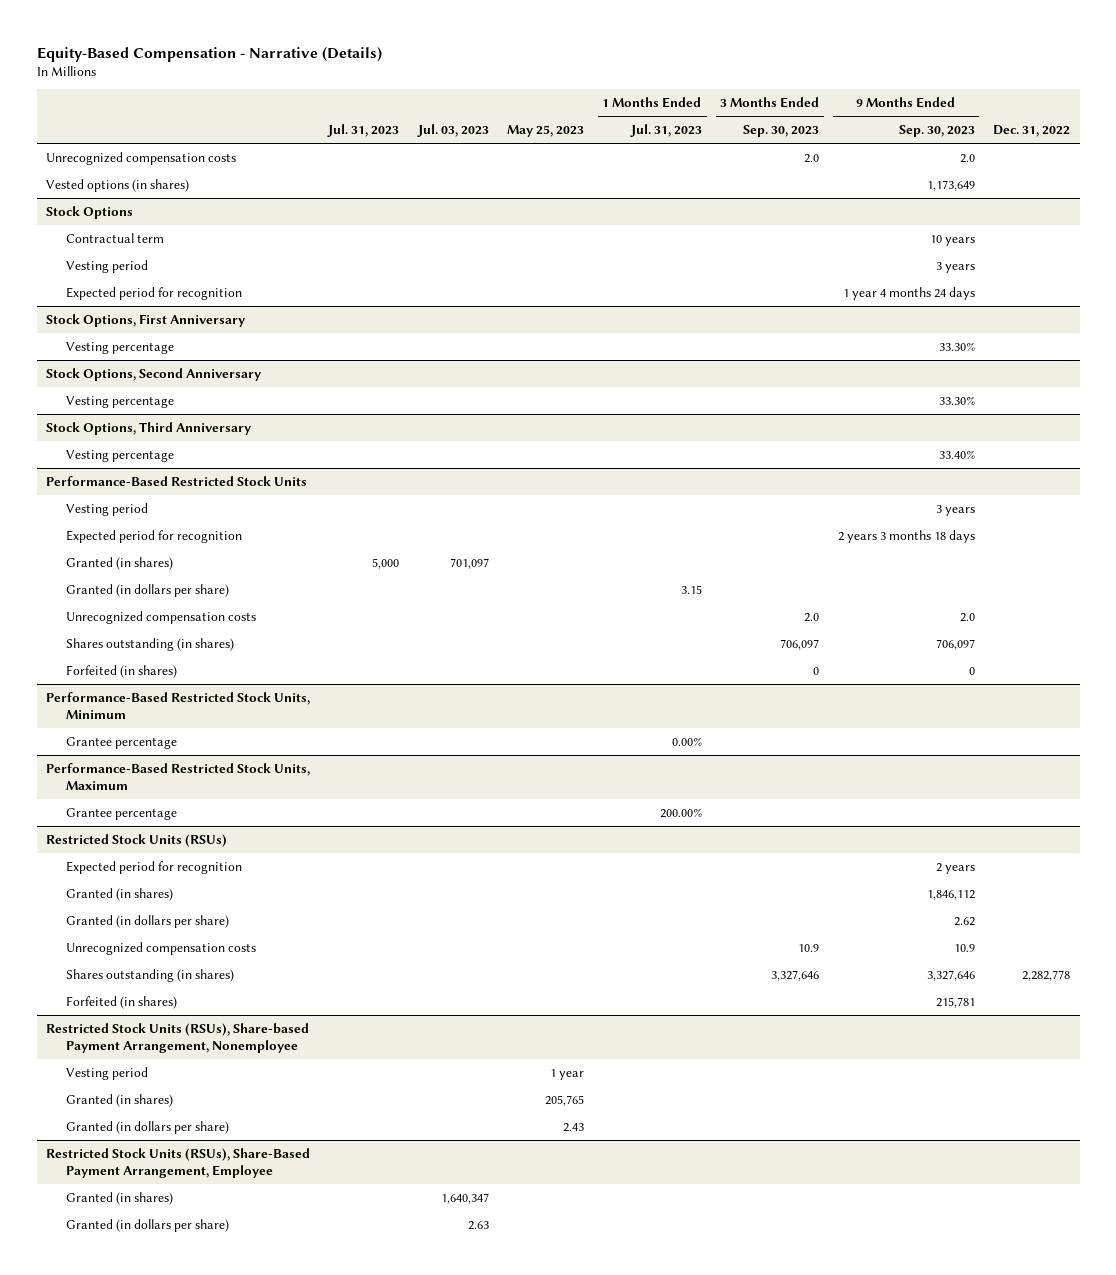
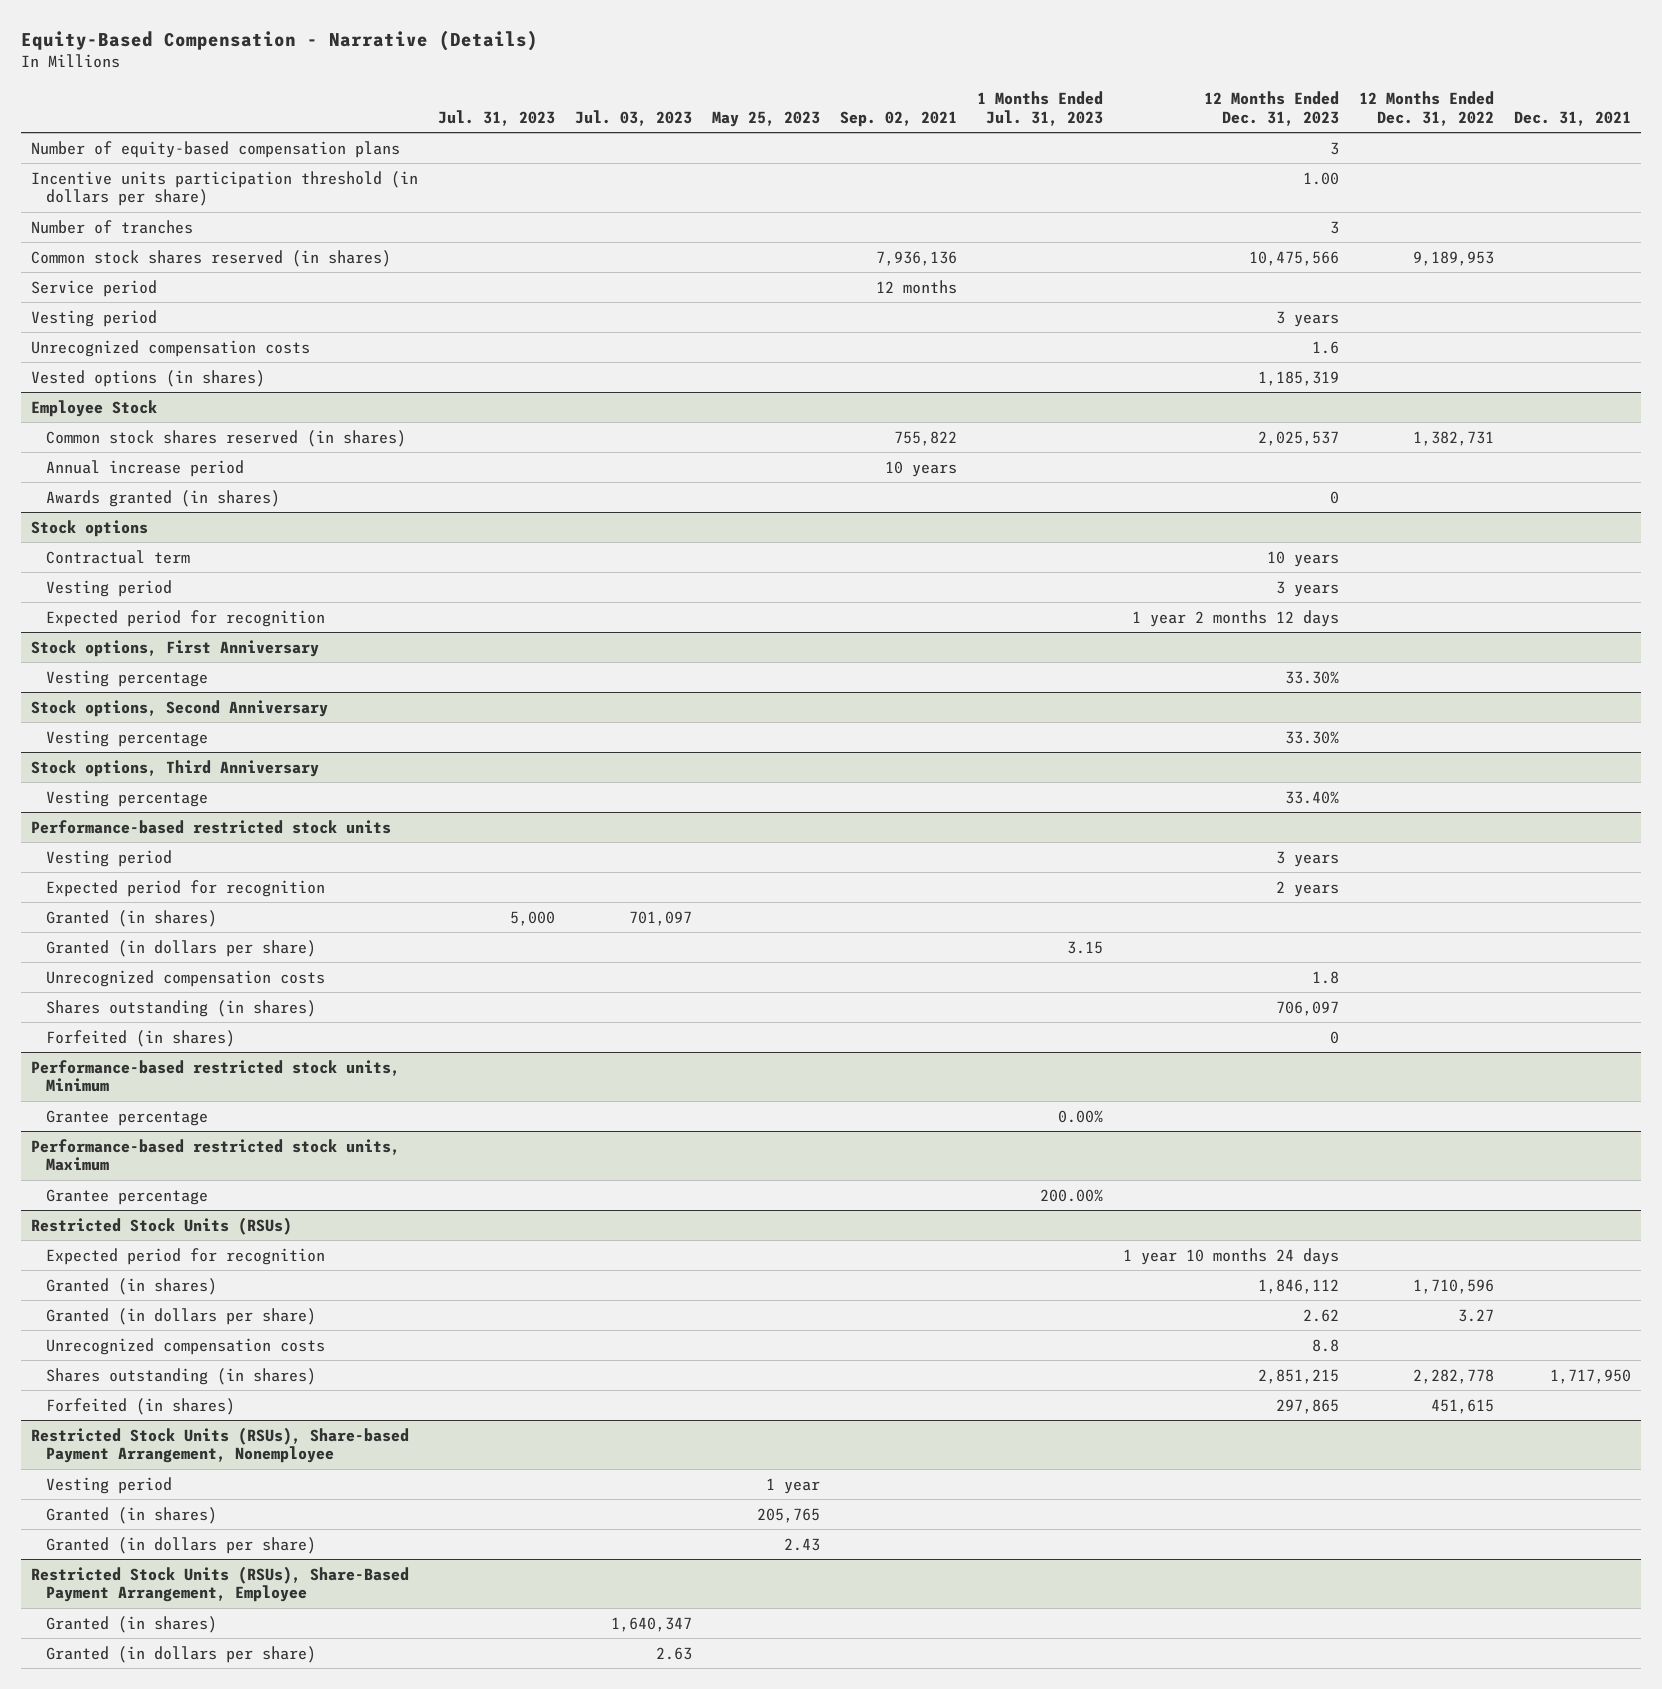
- | Jul. 31, 2023 | Jul. 03, 2023 | May 25, 2023 | 1 Months Ended Jul. 31, 2023 | 3 Months Ended Sep. 30, 2023 | 9 Months Ended Sep. 30, 2023 | Dec. 31, 2022
+ | Jul. 31, 2023 | Jul. 03, 2023 | May 25, 2023 | Sep. 02, 2021 | 1 Months Ended Jul. 31, 2023 | 12 Months Ended Dec. 31, 2023 | 12 Months Ended Dec. 31, 2022 | Dec. 31, 2021
+ Number of equity-based compensation plans | | | | | | 3 | |
+ Incentive units participation threshold (in dollars per share) | | | | | | 1.00 | |
+ Number of tranches | | | | | | 3 | |
+ Common stock shares reserved (in shares) | | | | 7,936,136 | | 10,475,566 | 9,189,953 |
+ Service period | | | | 12 months | | | |
+ Vesting period | | | | | | 3 years | |
- Stock Options
+ Employee Stock
+ Common stock shares reserved (in shares) | | | | 755,822 | | 2,025,537 | 1,382,731 |
+ Annual increase period | | | | 10 years | | | |
+ Awards granted (in shares) | | | | | | 0 | |
+ Stock options
- Stock Options, First Anniversary
+ Stock options, First Anniversary
- Stock Options, Second Anniversary
+ Stock options, Second Anniversary
- Stock Options, Third Anniversary
+ Stock options, Third Anniversary
- Performance-Based Restricted Stock Units
+ Performance-based restricted stock units
- Performance-Based Restricted Stock Units, Minimum
+ Performance-based restricted stock units, Minimum
- Performance-Based Restricted Stock Units, Maximum
+ Performance-based restricted stock units, Maximum

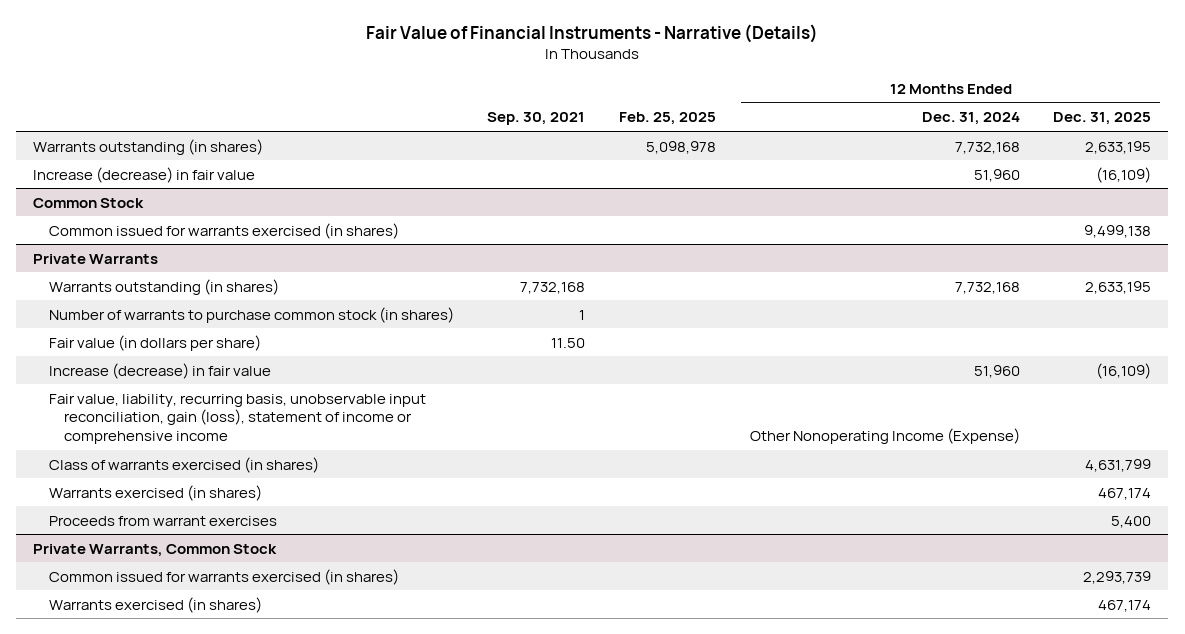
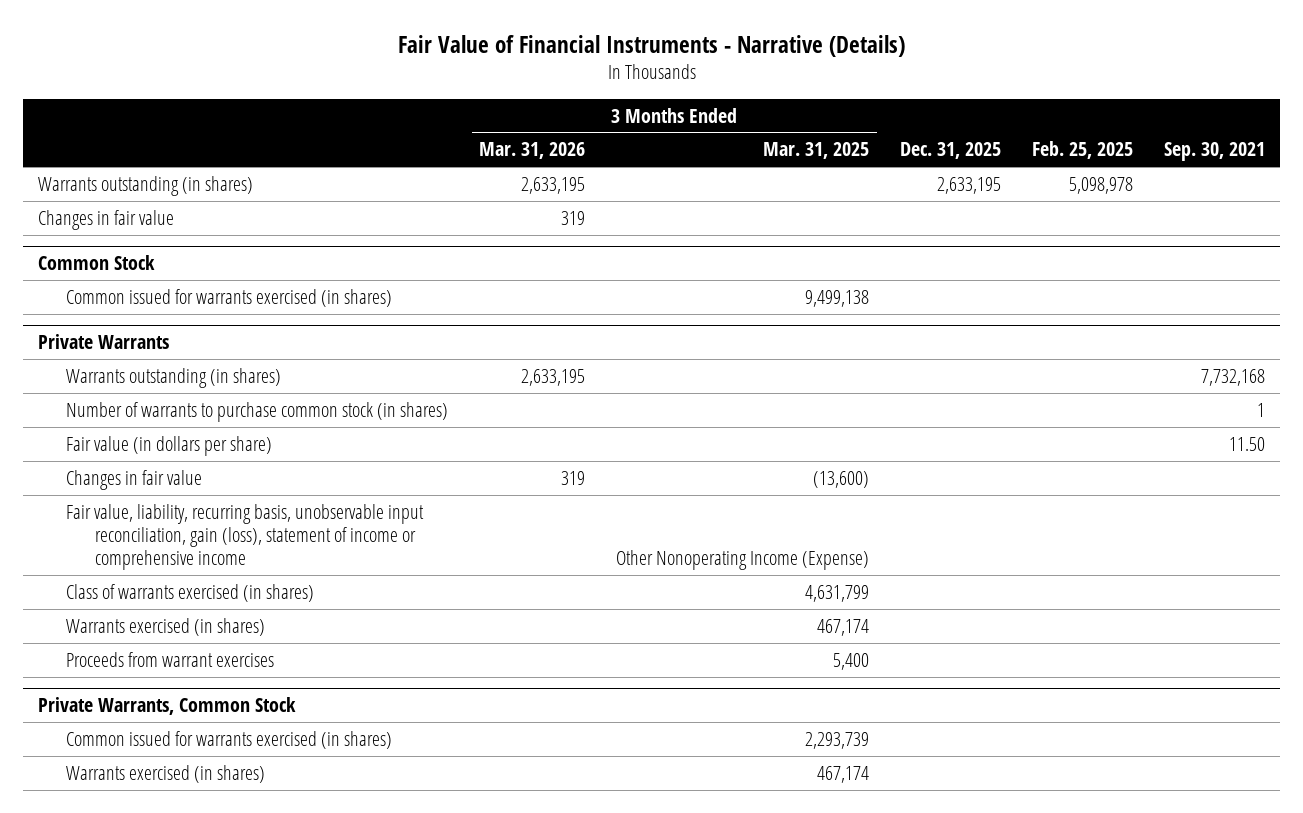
- | Sep. 30, 2021 | Feb. 25, 2025 | 12 Months Ended Dec. 31, 2024 | 12 Months Ended Dec. 31, 2025
+ | 3 Months Ended Mar. 31, 2026 | 3 Months Ended Mar. 31, 2025 | Dec. 31, 2025 | Feb. 25, 2025 | Sep. 30, 2021
- Increase (decrease) in fair value | | | 51,960 | (16,109)
+ Changes in fair value | 319 | | | |
@ Private Warrants
- Increase (decrease) in fair value | | | 51,960 | (16,109)
+ Changes in fair value | 319 | (13,600) | | |

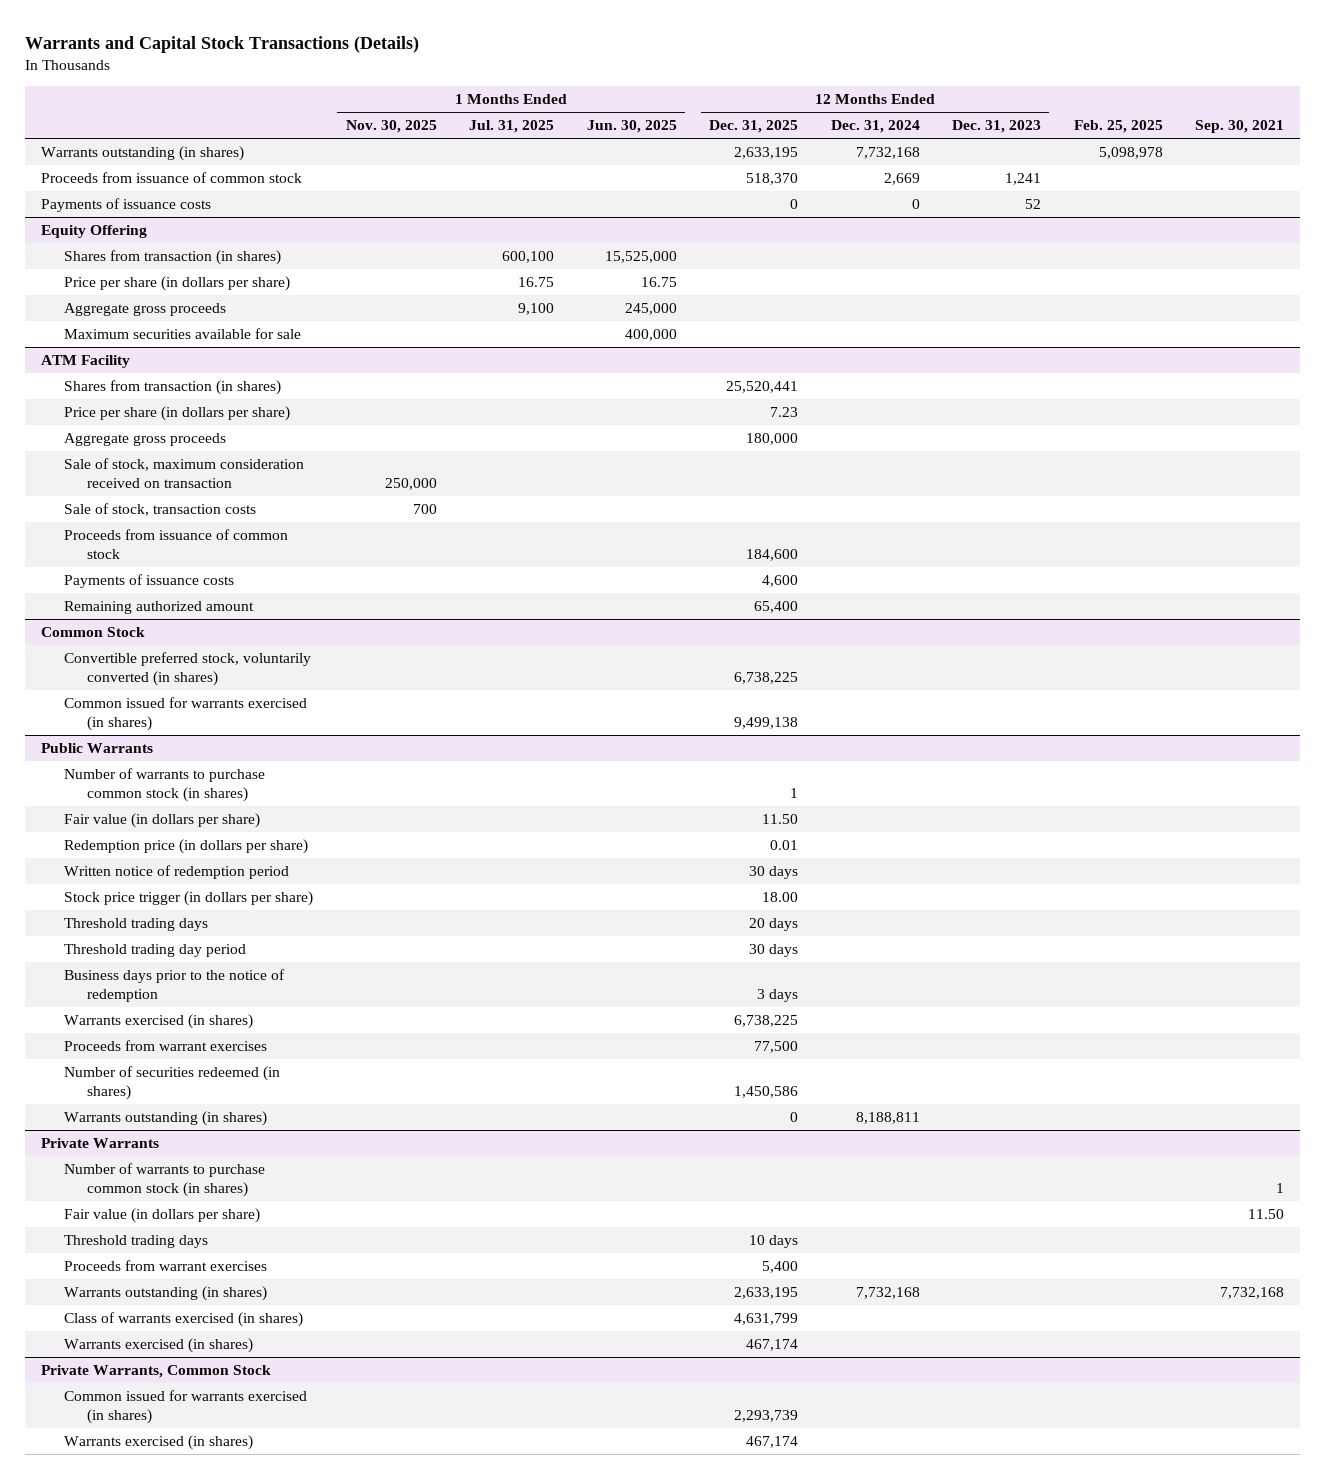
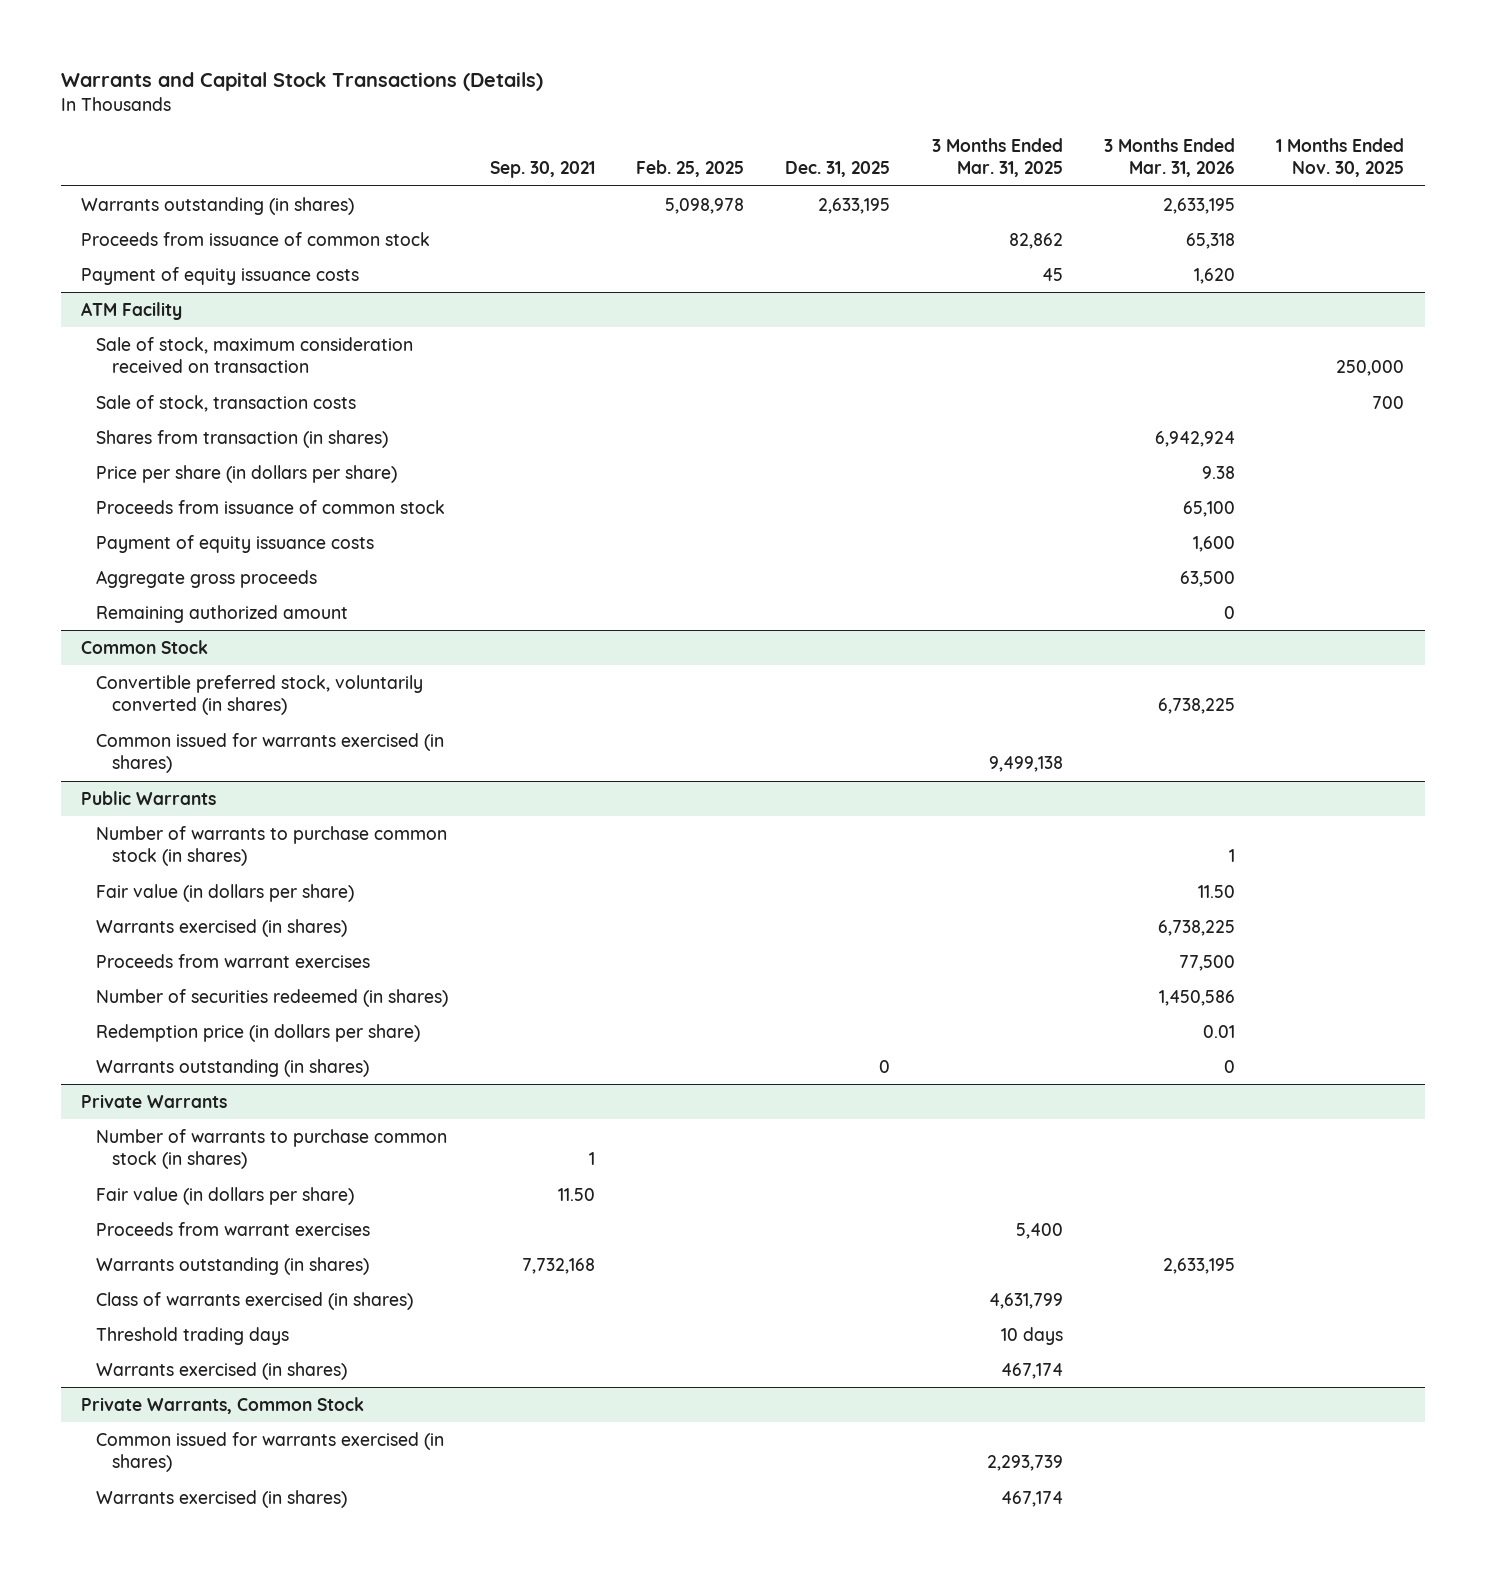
- | 1 Months Ended Nov. 30, 2025 | 1 Months Ended Jul. 31, 2025 | 1 Months Ended Jun. 30, 2025 | 12 Months Ended Dec. 31, 2025 | 12 Months Ended Dec. 31, 2024 | 12 Months Ended Dec. 31, 2023 | Feb. 25, 2025 | Sep. 30, 2021
+ | Sep. 30, 2021 | Feb. 25, 2025 | Dec. 31, 2025 | 3 Months Ended Mar. 31, 2025 | 3 Months Ended Mar. 31, 2026 | 1 Months Ended Nov. 30, 2025
- Payments of issuance costs | | | | 0 | 0 | 52 | |
- Equity Offering
- Shares from transaction (in shares) | | 600,100 | 15,525,000 | | | | |
- Price per share (in dollars per share) | | 16.75 | 16.75 | | | | |
- Aggregate gross proceeds | | 9,100 | 245,000 | | | | |
- Maximum securities available for sale | | | 400,000 | | | | |
+ Payment of equity issuance costs | | | | 45 | 1,620 |
@ ATM Facility
moved down: Shares from transaction (in shares) | | | | | 6,942,924 |
moved down: Price per share (in dollars per share) | | | | | 9.38 |
- Payments of issuance costs | | | | 4,600 | | | |
+ Payment of equity issuance costs | | | | | 1,600 |
moved down: Aggregate gross proceeds | | | | | 63,500 |
@ Public Warrants
- Written notice of redemption period | | | | 30 days | | | |
- Stock price trigger (in dollars per share) | | | | 18.00 | | | |
- Threshold trading days | | | | 20 days | | | |
- Threshold trading day period | | | | 30 days | | | |
- Business days prior to the notice of redemption | | | | 3 days | | | |
moved down: Redemption price (in dollars per share) | | | | | 0.01 |
@ Private Warrants
moved down: Threshold trading days | | | | 10 days | |

